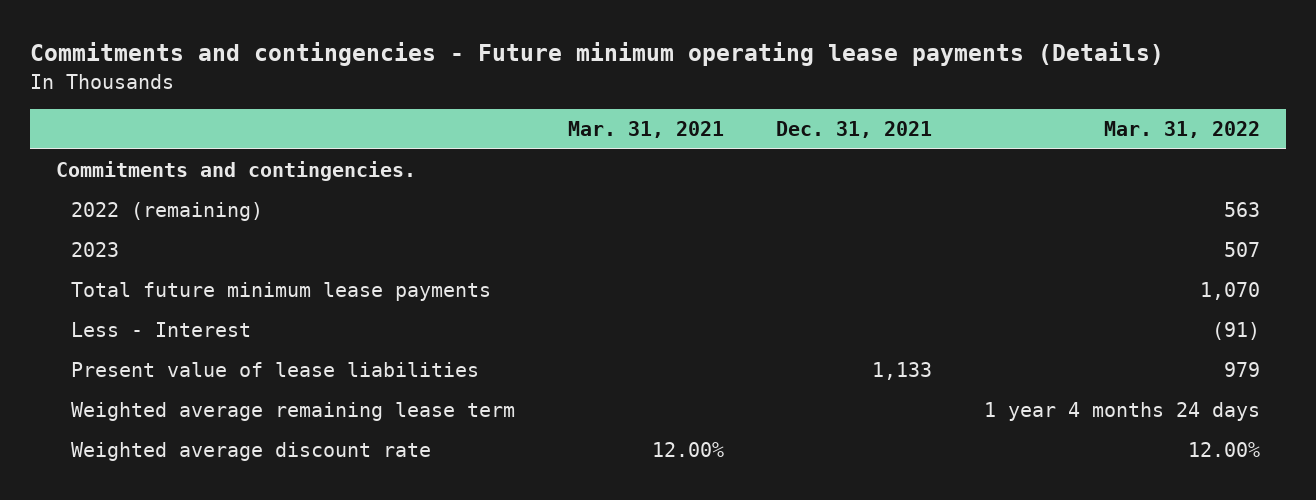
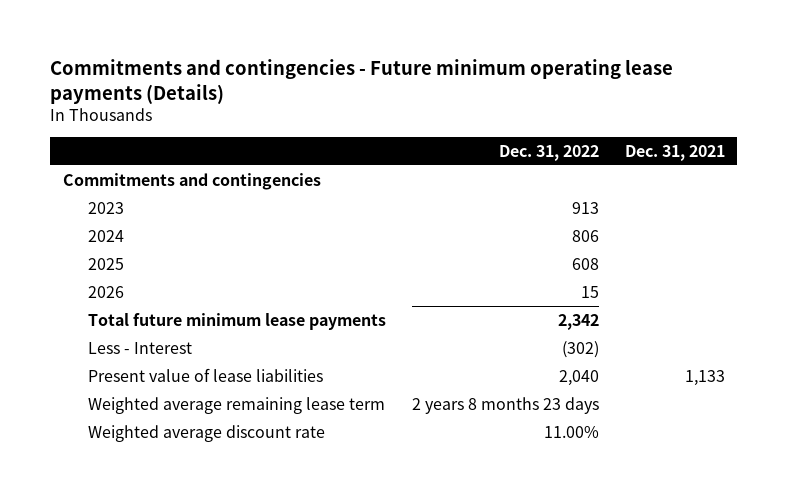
- | Mar. 31, 2021 | Dec. 31, 2021 | Mar. 31, 2022
+ | Dec. 31, 2022 | Dec. 31, 2021
- Commitments and contingencies.
- 2022 (remaining) | | | 563
+ Commitments and contingencies
+ 2024 | 806 |
+ 2025 | 608 |
+ 2026 | 15 |

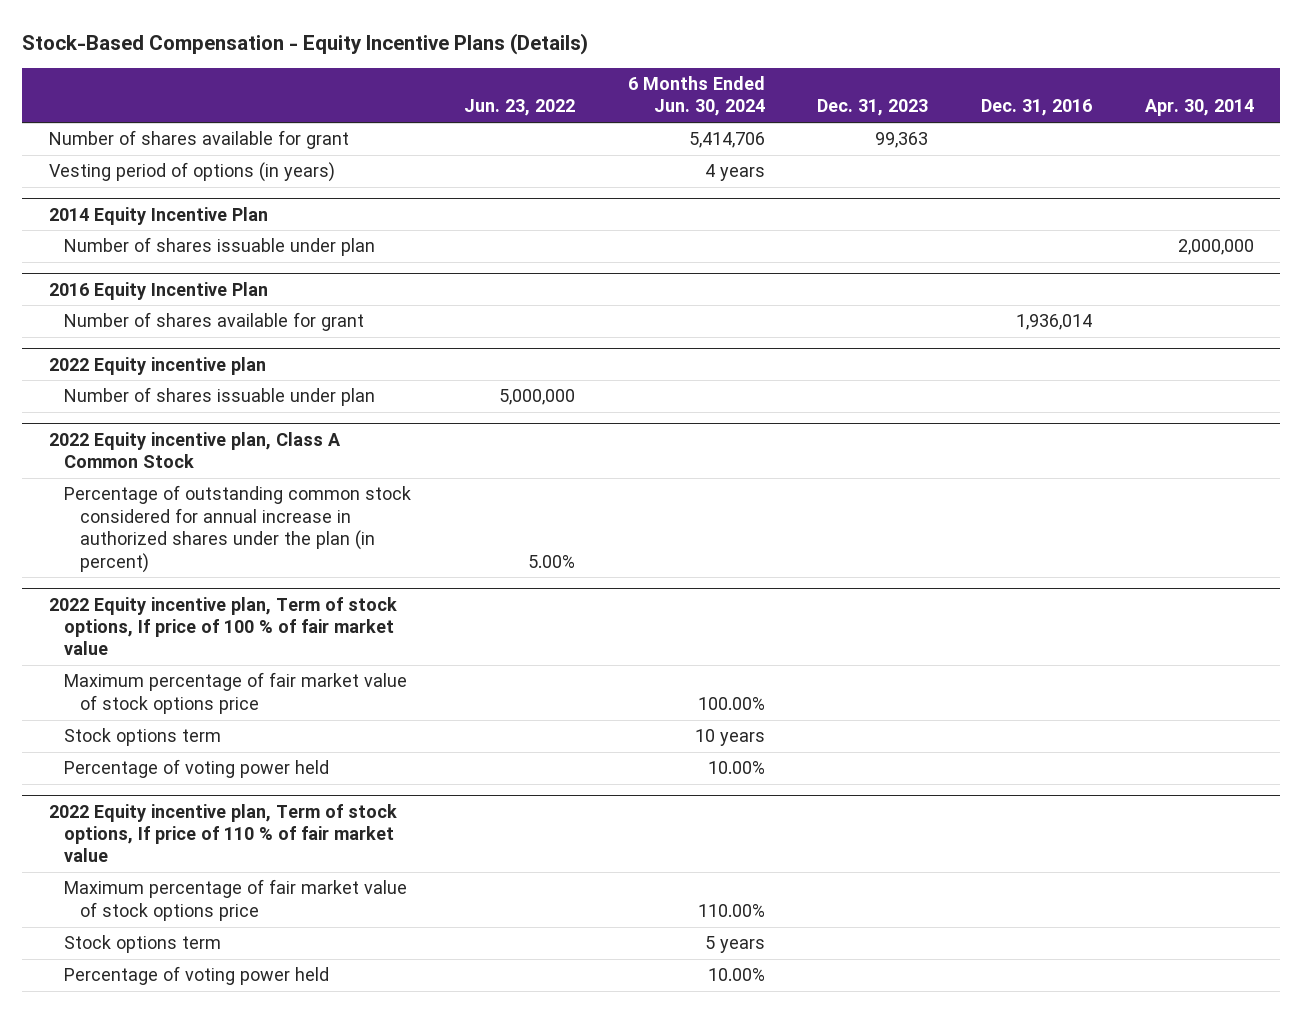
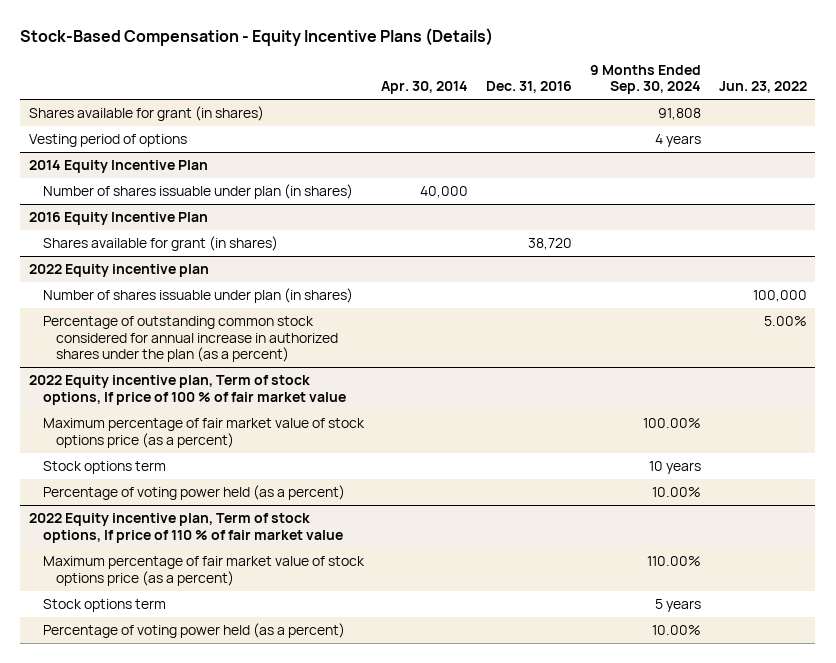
- | Jun. 23, 2022 | 6 Months Ended Jun. 30, 2024 | Dec. 31, 2023 | Dec. 31, 2016 | Apr. 30, 2014
+ | Apr. 30, 2014 | Dec. 31, 2016 | 9 Months Ended Sep. 30, 2024 | Jun. 23, 2022
- Number of shares available for grant | | 5,414,706 | 99,363 | |
- Vesting period of options (in years) | | 4 years | | |
+ Shares available for grant (in shares) | | | 91,808 |
+ Vesting period of options | | | 4 years |
@ 2014 Equity Incentive Plan
- Number of shares issuable under plan | | | | | 2,000,000
+ Number of shares issuable under plan (in shares) | 40,000 | | |
@ 2016 Equity Incentive Plan
- Number of shares available for grant | | | | 1,936,014 |
+ Shares available for grant (in shares) | | 38,720 | |
@ 2022 Equity incentive plan
- Number of shares issuable under plan | 5,000,000 | | | |
- 2022 Equity incentive plan, Class A Common Stock
- Percentage of outstanding common stock considered for annual increase in authorized shares under the plan (in percent) | 5.00% | | | |
@ 2022 Equity incentive plan
+ Number of shares issuable under plan (in shares) | | | | 100,000
+ Percentage of outstanding common stock considered for annual increase in authorized shares under the plan (as a percent) | | | | 5.00%
@ 2022 Equity incentive plan, Term of stock options, If price of 100 % of fair market value
- Maximum percentage of fair market value of stock options price | | 100.00% | | |
+ Maximum percentage of fair market value of stock options price (as a percent) | | | 100.00% |
- Percentage of voting power held | | 10.00% | | |
+ Percentage of voting power held (as a percent) | | | 10.00% |
@ 2022 Equity incentive plan, Term of stock options, If price of 110 % of fair market value
- Maximum percentage of fair market value of stock options price | | 110.00% | | |
+ Maximum percentage of fair market value of stock options price (as a percent) | | | 110.00% |
- Percentage of voting power held | | 10.00% | | |
+ Percentage of voting power held (as a percent) | | | 10.00% |

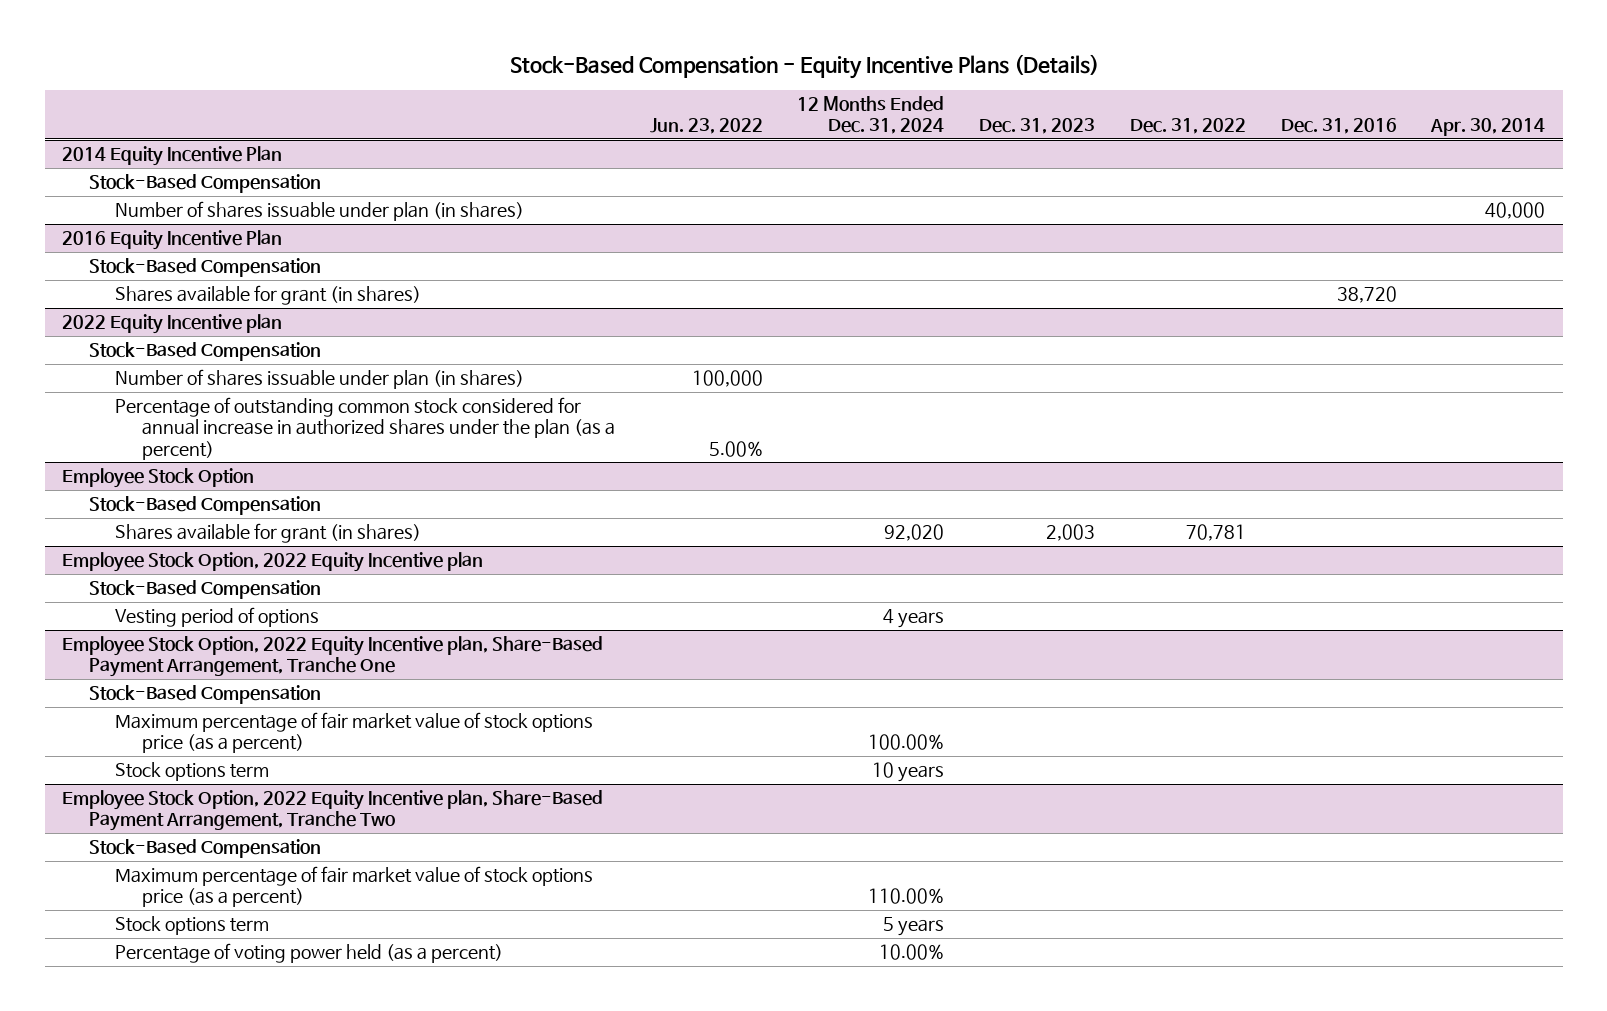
- | Apr. 30, 2014 | Dec. 31, 2016 | 9 Months Ended Sep. 30, 2024 | Jun. 23, 2022
+ | Jun. 23, 2022 | 12 Months Ended Dec. 31, 2024 | Dec. 31, 2023 | Dec. 31, 2022 | Dec. 31, 2016 | Apr. 30, 2014
- Shares available for grant (in shares) | | | 91,808 |
- Vesting period of options | | | 4 years |
@ 2014 Equity Incentive Plan
+ Stock-Based Compensation
@ 2016 Equity Incentive Plan
+ Stock-Based Compensation
- 2022 Equity incentive plan
+ 2022 Equity Incentive plan
+ Stock-Based Compensation
- 2022 Equity incentive plan, Term of stock options, If price of 100 % of fair market value
- Maximum percentage of fair market value of stock options price (as a percent) | | | 100.00% |
- Stock options term | | | 10 years |
- Percentage of voting power held (as a percent) | | | 10.00% |
- 2022 Equity incentive plan, Term of stock options, If price of 110 % of fair market value
- Maximum percentage of fair market value of stock options price (as a percent) | | | 110.00% |
- Stock options term | | | 5 years |
- Percentage of voting power held (as a percent) | | | 10.00% |
+ Employee Stock Option
+ Stock-Based Compensation
+ Shares available for grant (in shares) | | 92,020 | 2,003 | 70,781 | |
+ Employee Stock Option, 2022 Equity Incentive plan
+ Stock-Based Compensation
+ Vesting period of options | | 4 years | | | |
+ Employee Stock Option, 2022 Equity Incentive plan, Share-Based Payment Arrangement, Tranche One
+ Stock-Based Compensation
+ Maximum percentage of fair market value of stock options price (as a percent) | | 100.00% | | | |
+ Stock options term | | 10 years | | | |
+ Employee Stock Option, 2022 Equity Incentive plan, Share-Based Payment Arrangement, Tranche Two
+ Stock-Based Compensation
+ Maximum percentage of fair market value of stock options price (as a percent) | | 110.00% | | | |
+ Stock options term | | 5 years | | | |
+ Percentage of voting power held (as a percent) | | 10.00% | | | |

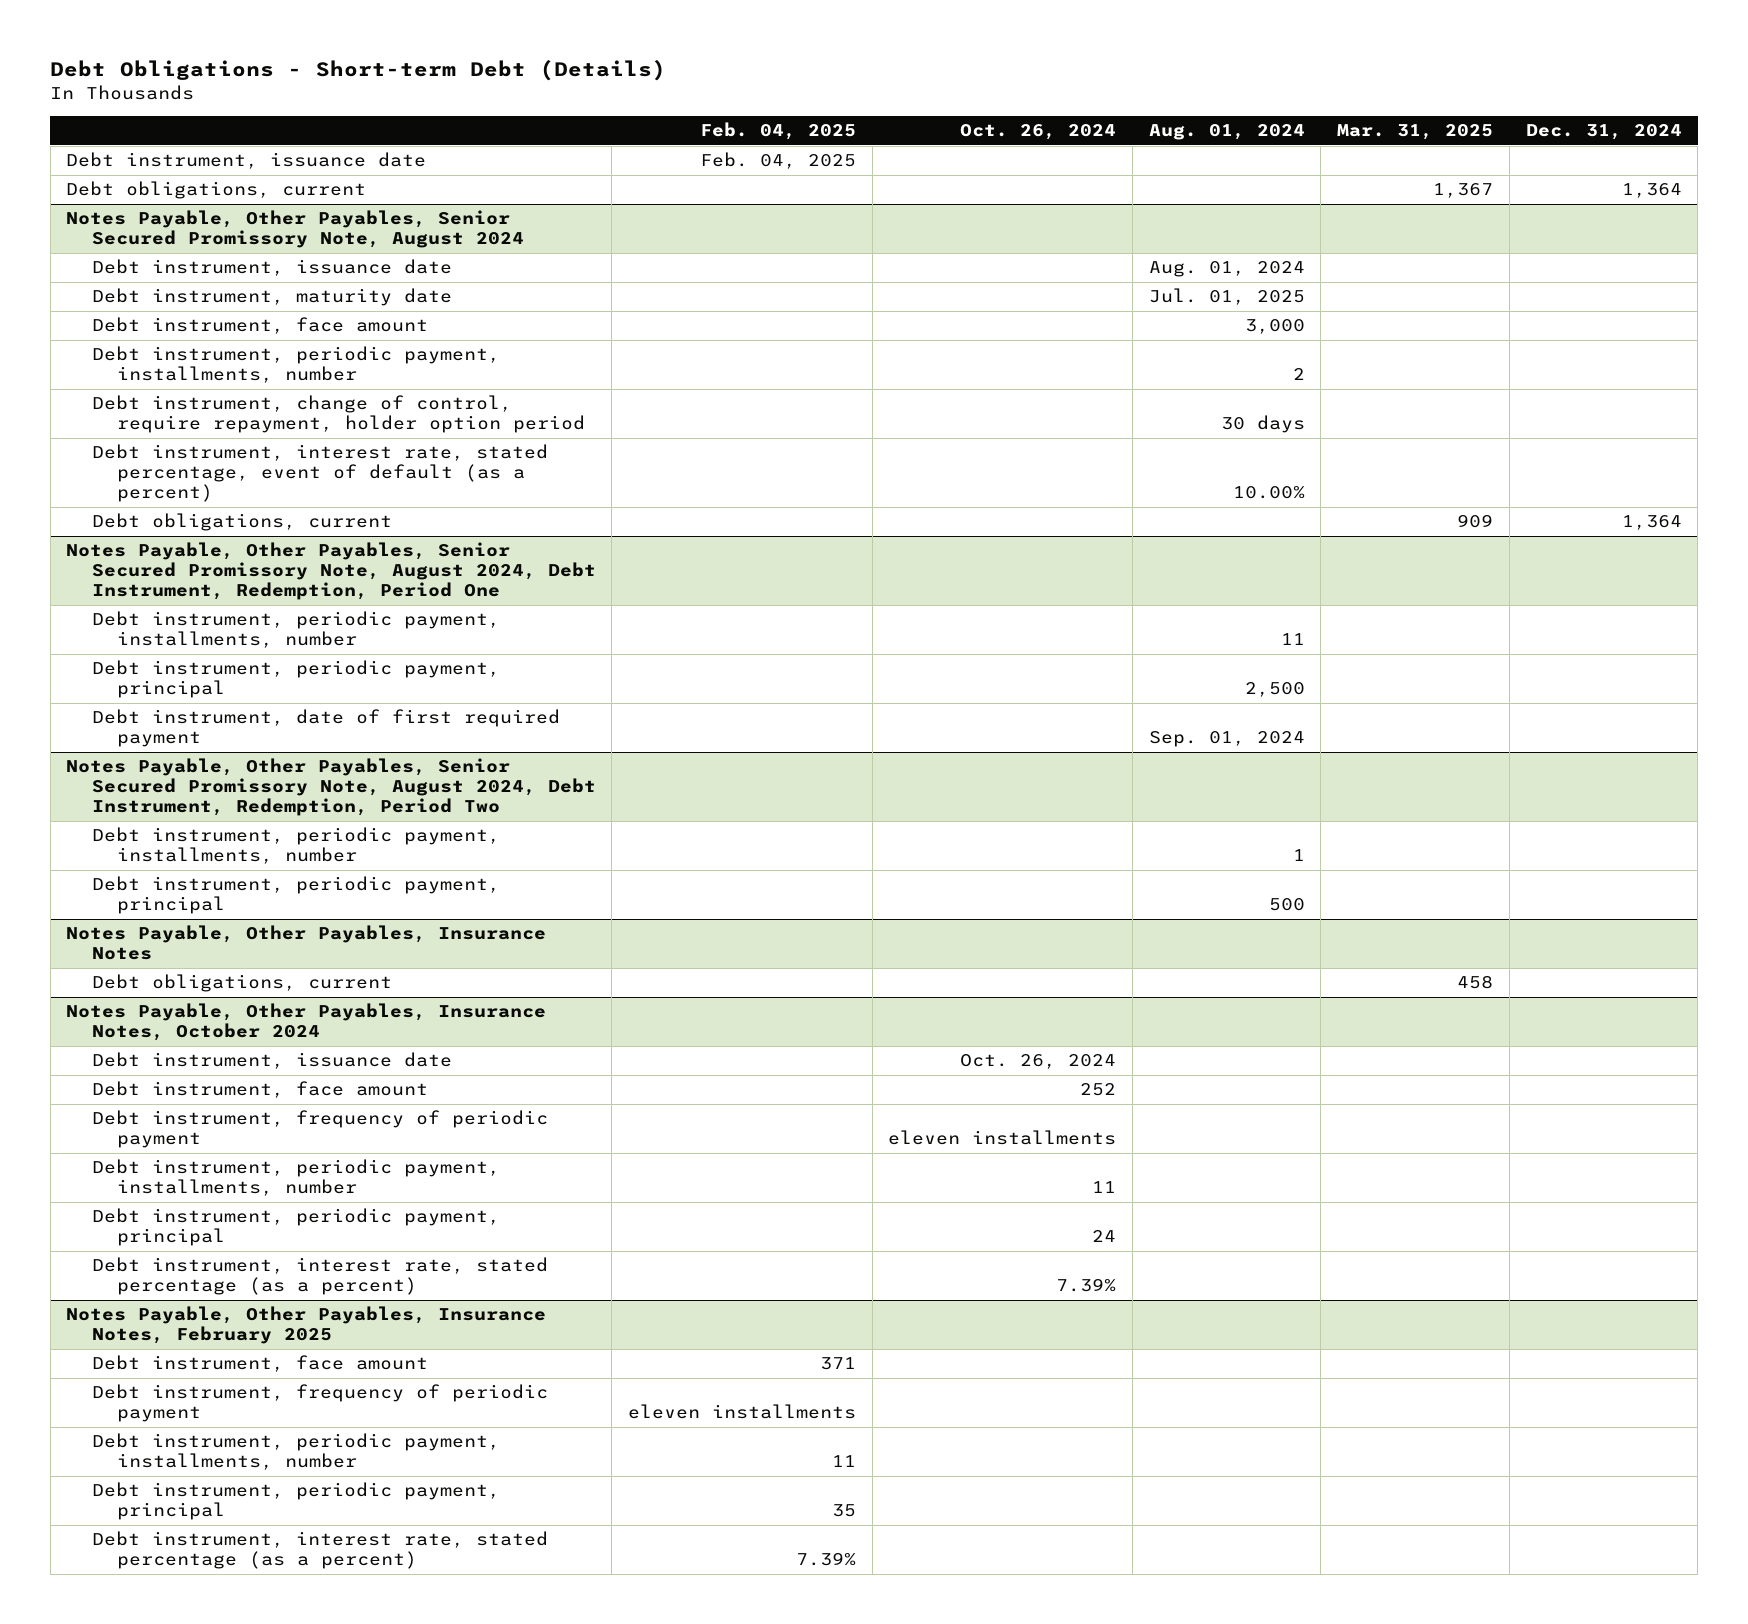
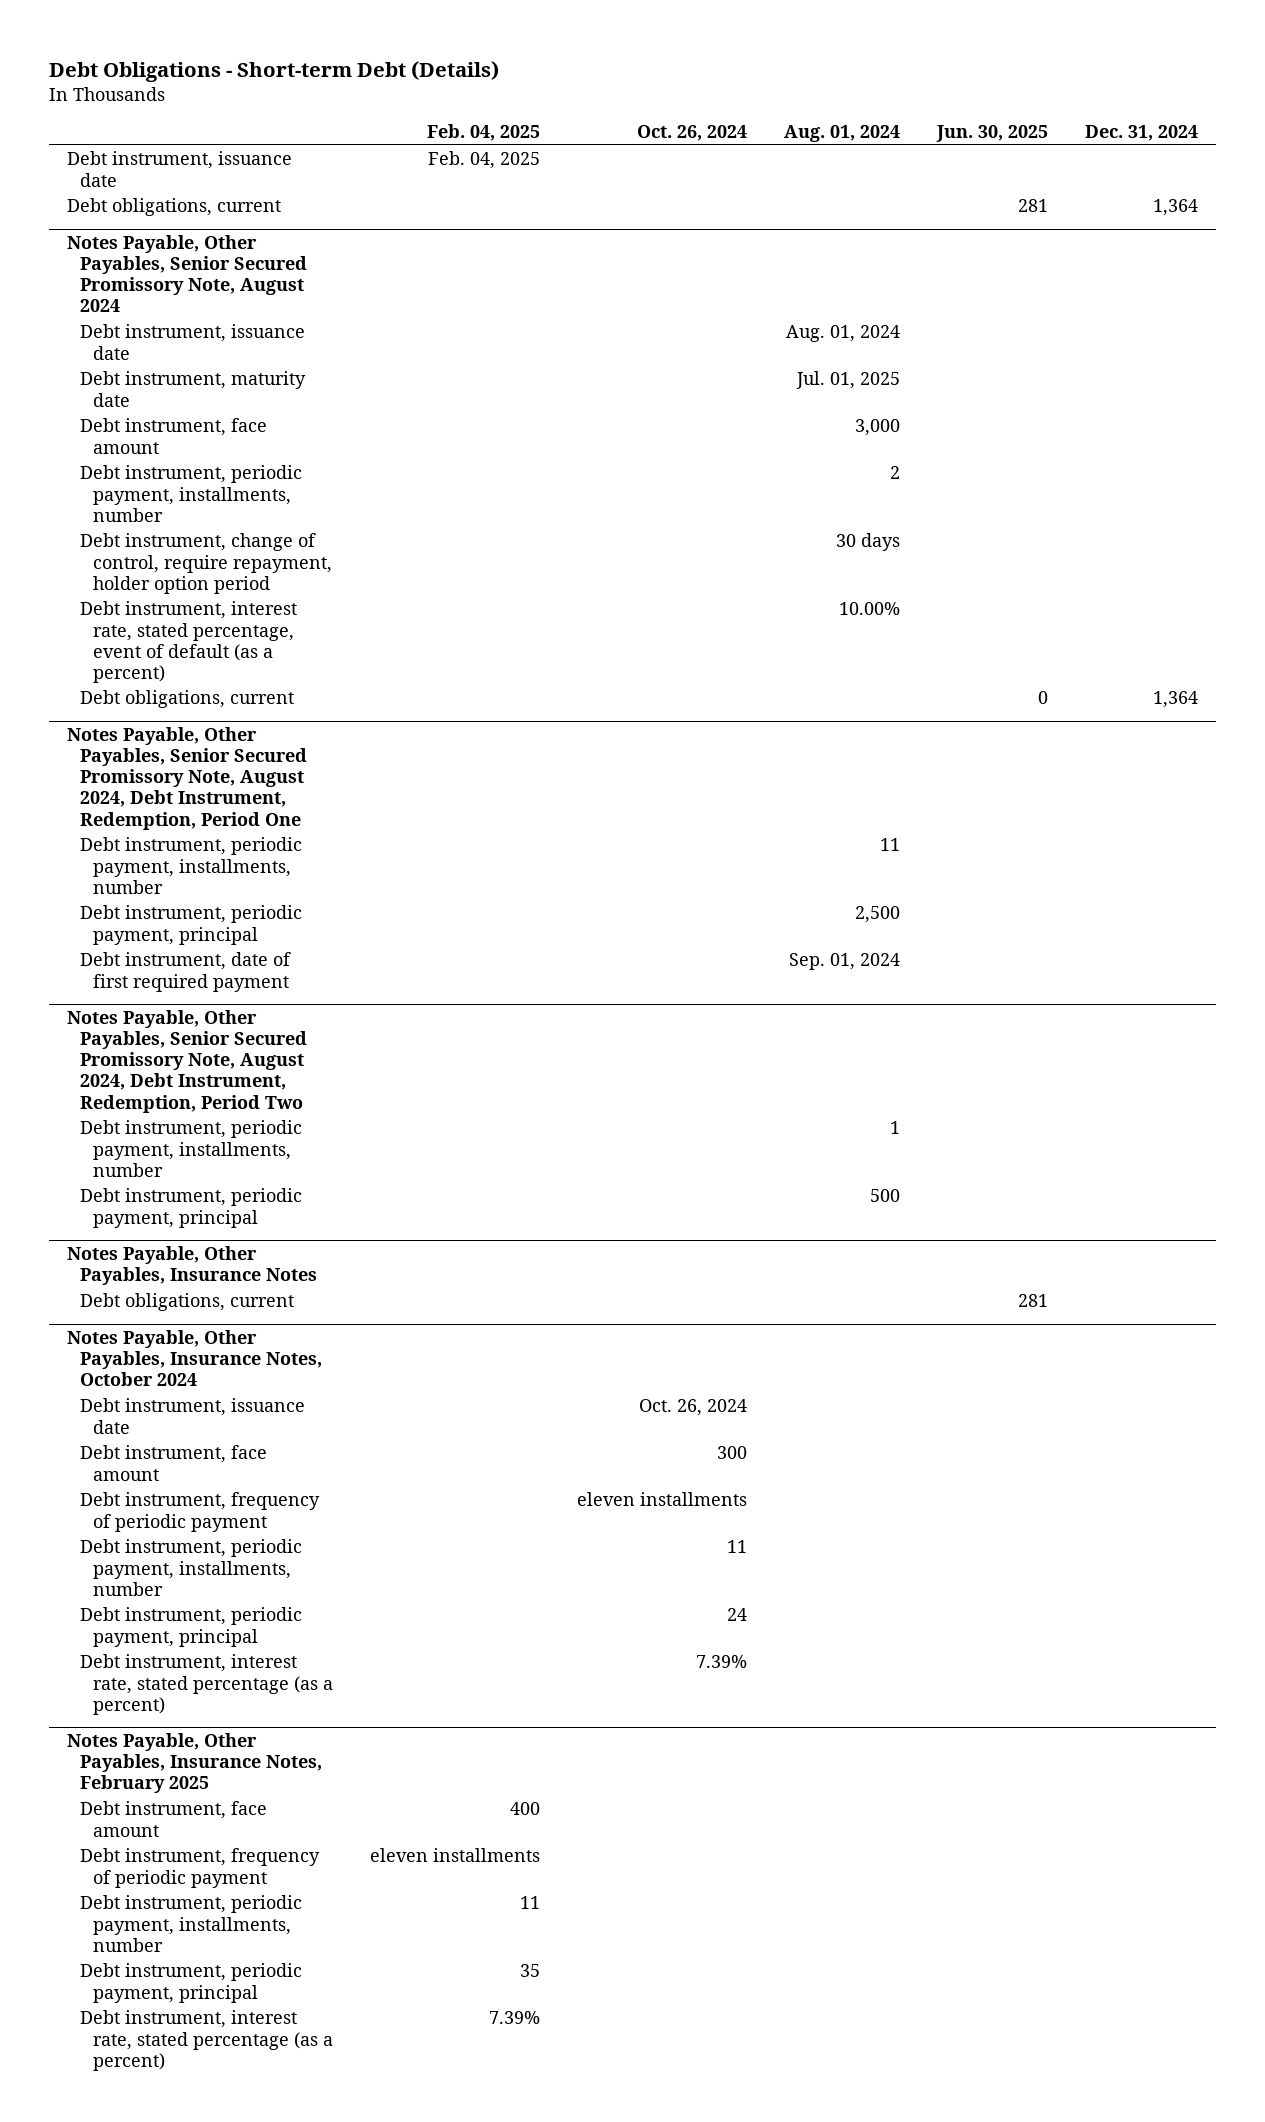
- | Feb. 04, 2025 | Oct. 26, 2024 | Aug. 01, 2024 | Mar. 31, 2025 | Dec. 31, 2024
+ | Feb. 04, 2025 | Oct. 26, 2024 | Aug. 01, 2024 | Jun. 30, 2025 | Dec. 31, 2024
@ Notes Payable, Other Payables, Insurance Notes, October 2024
- Debt instrument, face amount | | 252 | | |
+ Debt instrument, face amount | | 300 | | |
@ Notes Payable, Other Payables, Insurance Notes, February 2025
- Debt instrument, face amount | 371 | | | |
+ Debt instrument, face amount | 400 | | | |

